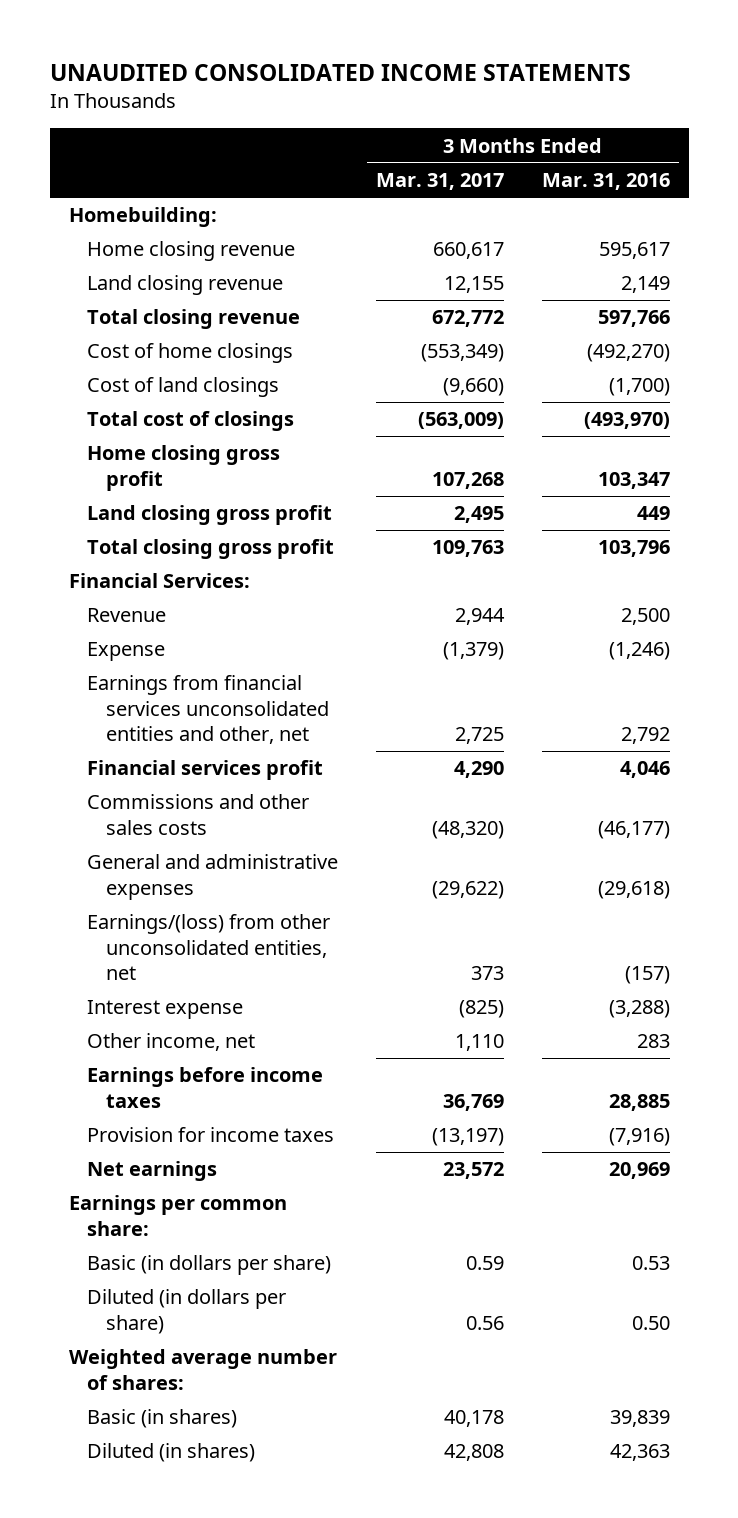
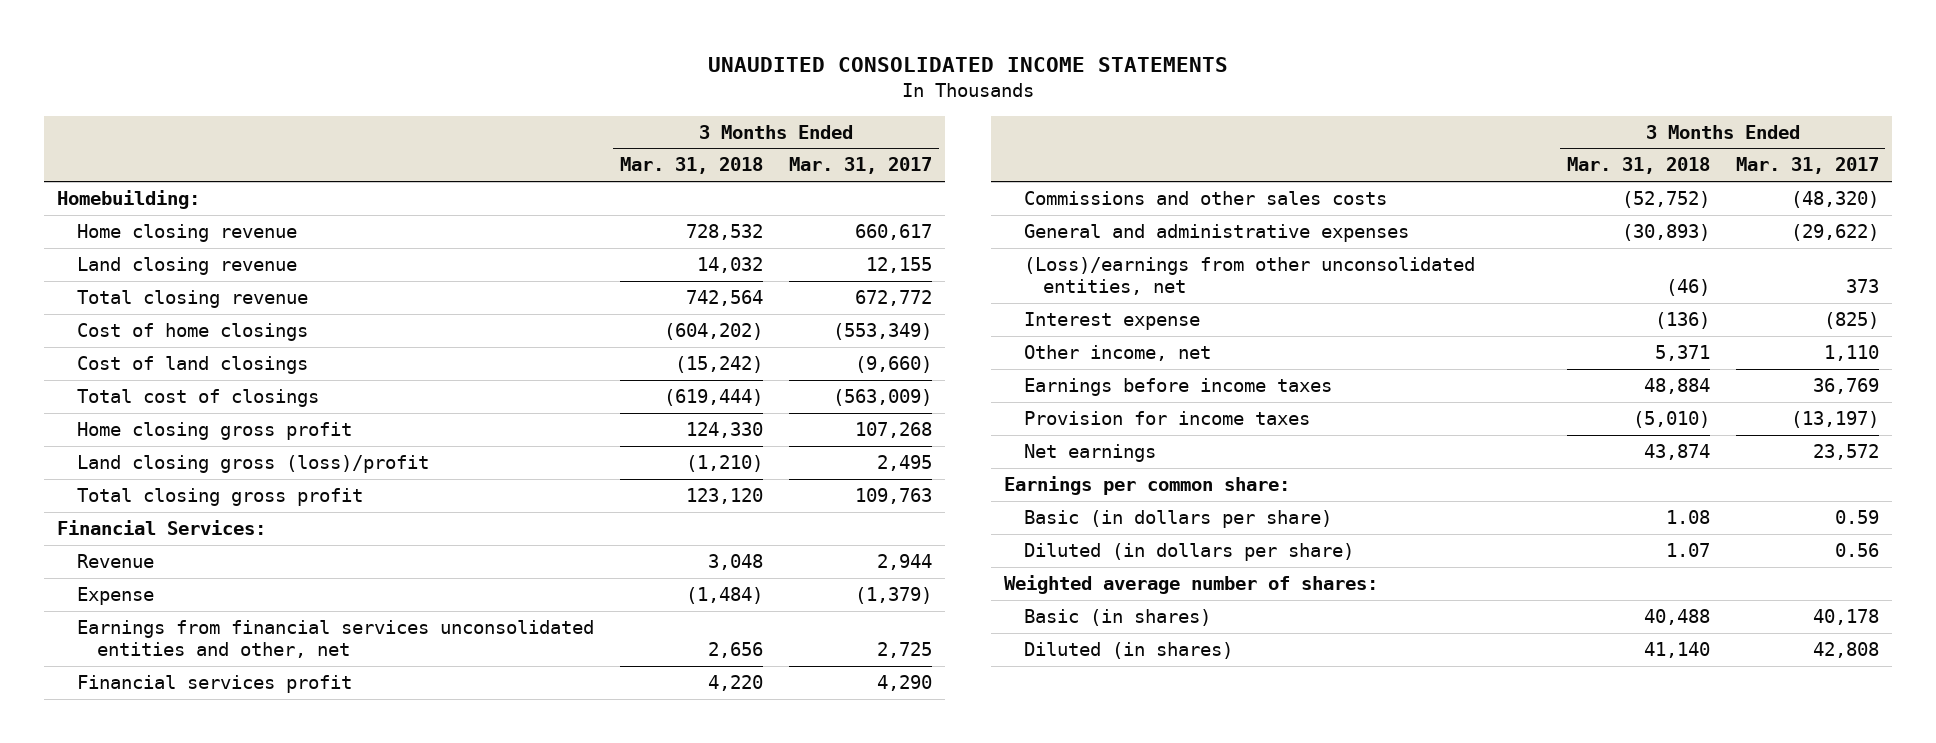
- | 3 Months Ended Mar. 31, 2017 | 3 Months Ended Mar. 31, 2016
+ | 3 Months Ended Mar. 31, 2018 | 3 Months Ended Mar. 31, 2017
- Land closing gross profit | 2,495 | 449
+ Land closing gross (loss)/profit | (1,210) | 2,495
- Earnings/(loss) from other unconsolidated entities, net | 373 | (157)
+ (Loss)/earnings from other unconsolidated entities, net | (46) | 373

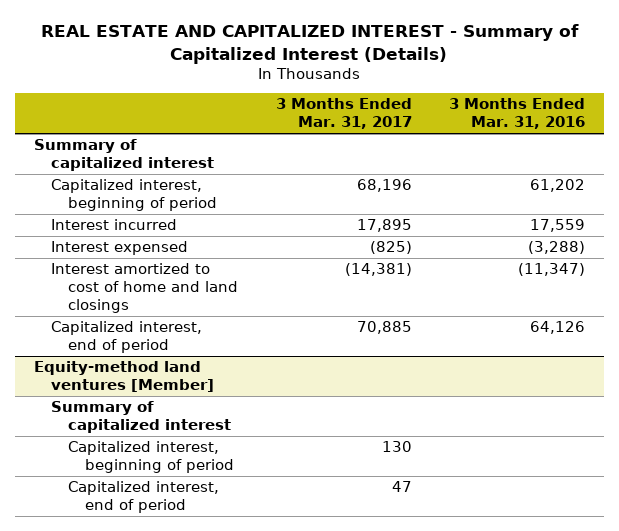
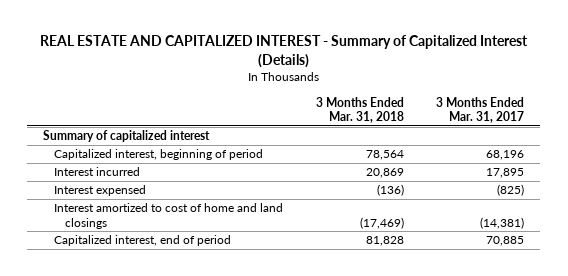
- | 3 Months Ended Mar. 31, 2017 | 3 Months Ended Mar. 31, 2016
+ | 3 Months Ended Mar. 31, 2018 | 3 Months Ended Mar. 31, 2017
- Equity-method land ventures [Member]
- Summary of capitalized interest
- Capitalized interest, beginning of period | 130 |
- Capitalized interest, end of period | 47 |

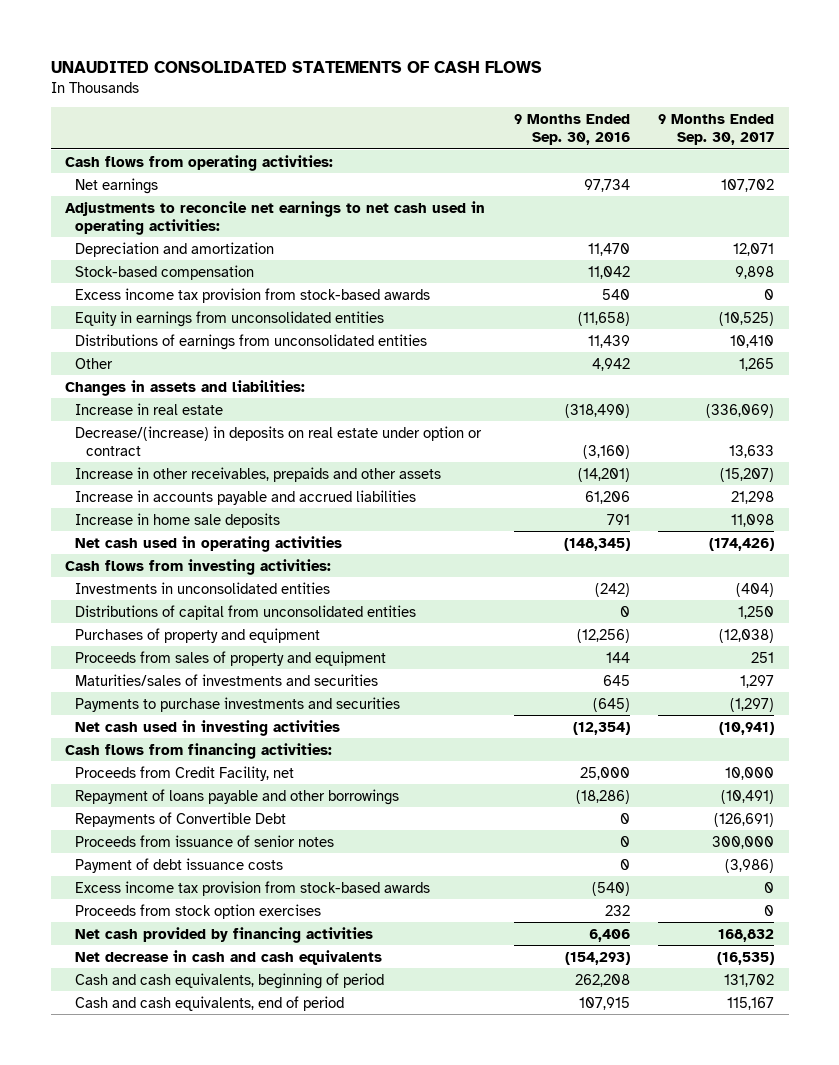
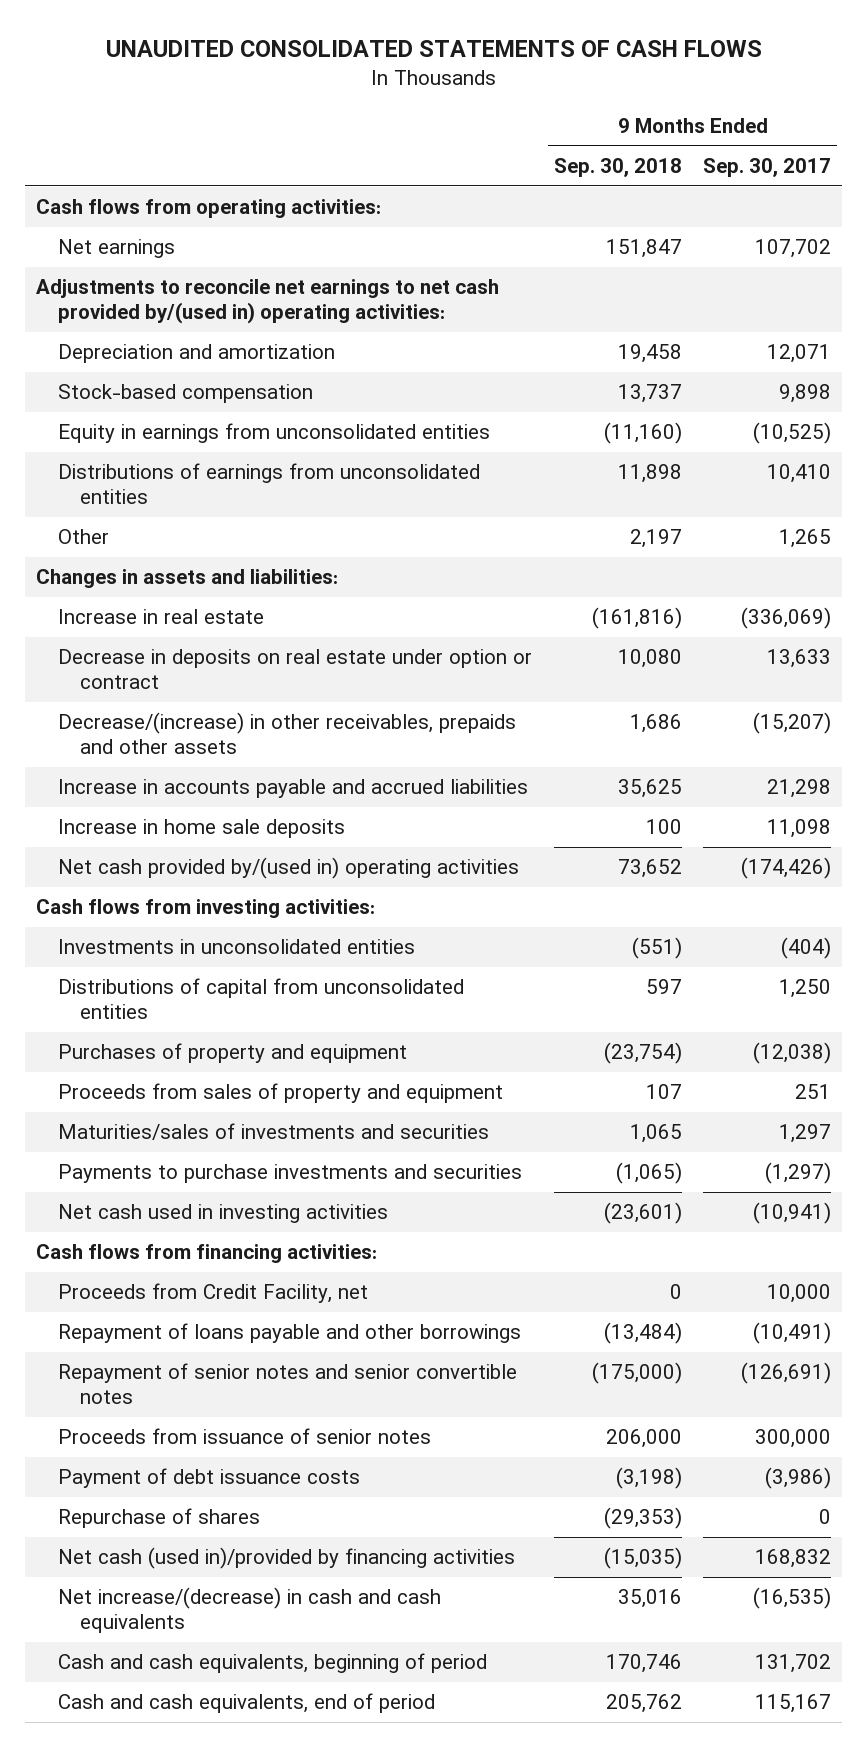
- | 9 Months Ended Sep. 30, 2016 | 9 Months Ended Sep. 30, 2017
+ | 9 Months Ended Sep. 30, 2018 | 9 Months Ended Sep. 30, 2017
- Adjustments to reconcile net earnings to net cash used in operating activities:
+ Adjustments to reconcile net earnings to net cash provided by/(used in) operating activities:
- Excess income tax provision from stock-based awards | 540 | 0
- Decrease/(increase) in deposits on real estate under option or contract | (3,160) | 13,633
- Increase in other receivables, prepaids and other assets | (14,201) | (15,207)
+ Decrease in deposits on real estate under option or contract | 10,080 | 13,633
+ Decrease/(increase) in other receivables, prepaids and other assets | 1,686 | (15,207)
- Net cash used in operating activities | (148,345) | (174,426)
+ Net cash provided by/(used in) operating activities | 73,652 | (174,426)
- Repayments of Convertible Debt | 0 | (126,691)
+ Repayment of senior notes and senior convertible notes | (175,000) | (126,691)
- Excess income tax provision from stock-based awards | (540) | 0
- Proceeds from stock option exercises | 232 | 0
- Net cash provided by financing activities | 6,406 | 168,832
- Net decrease in cash and cash equivalents | (154,293) | (16,535)
+ Repurchase of shares | (29,353) | 0
+ Net cash (used in)/provided by financing activities | (15,035) | 168,832
+ Net increase/(decrease) in cash and cash equivalents | 35,016 | (16,535)

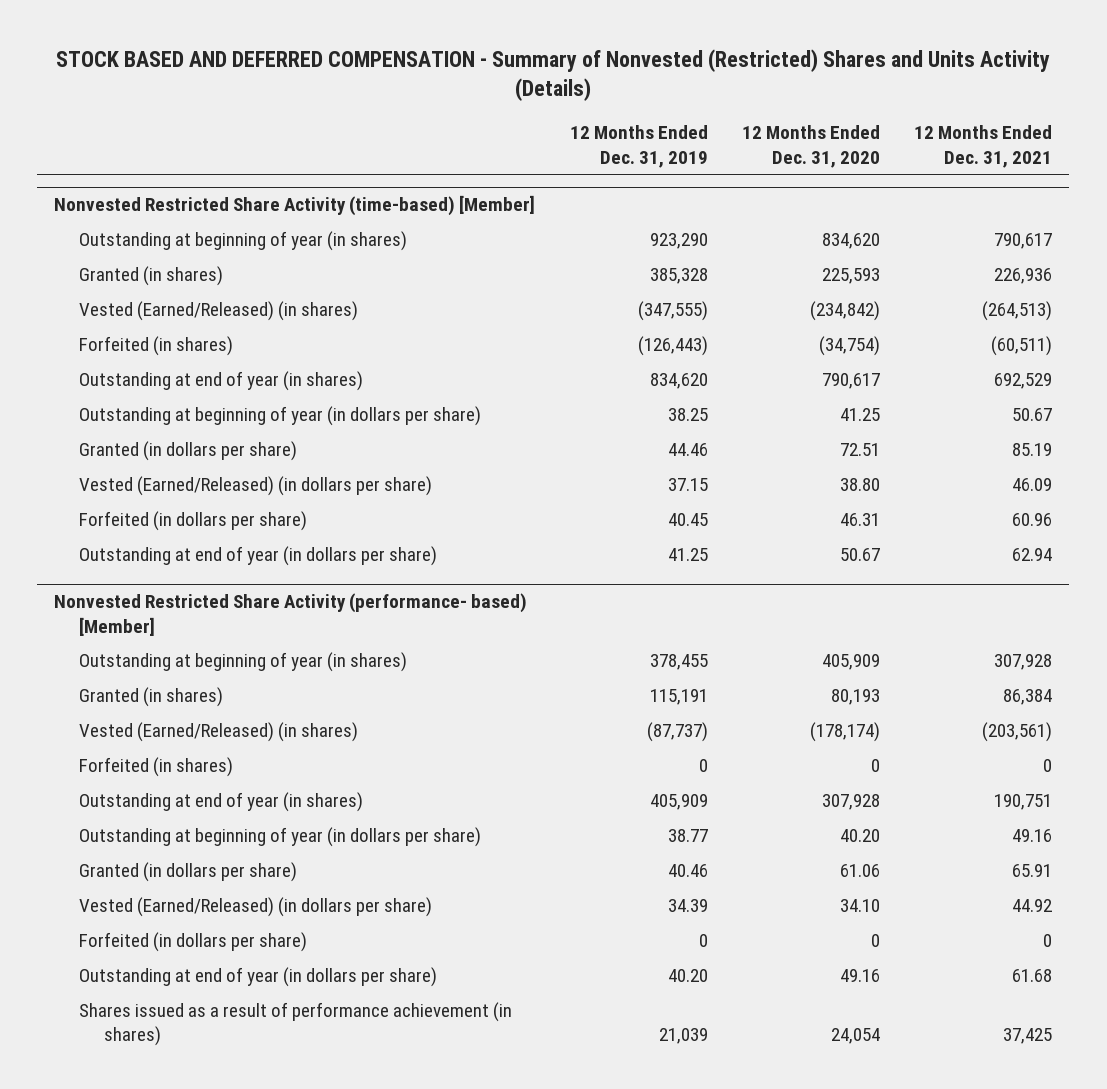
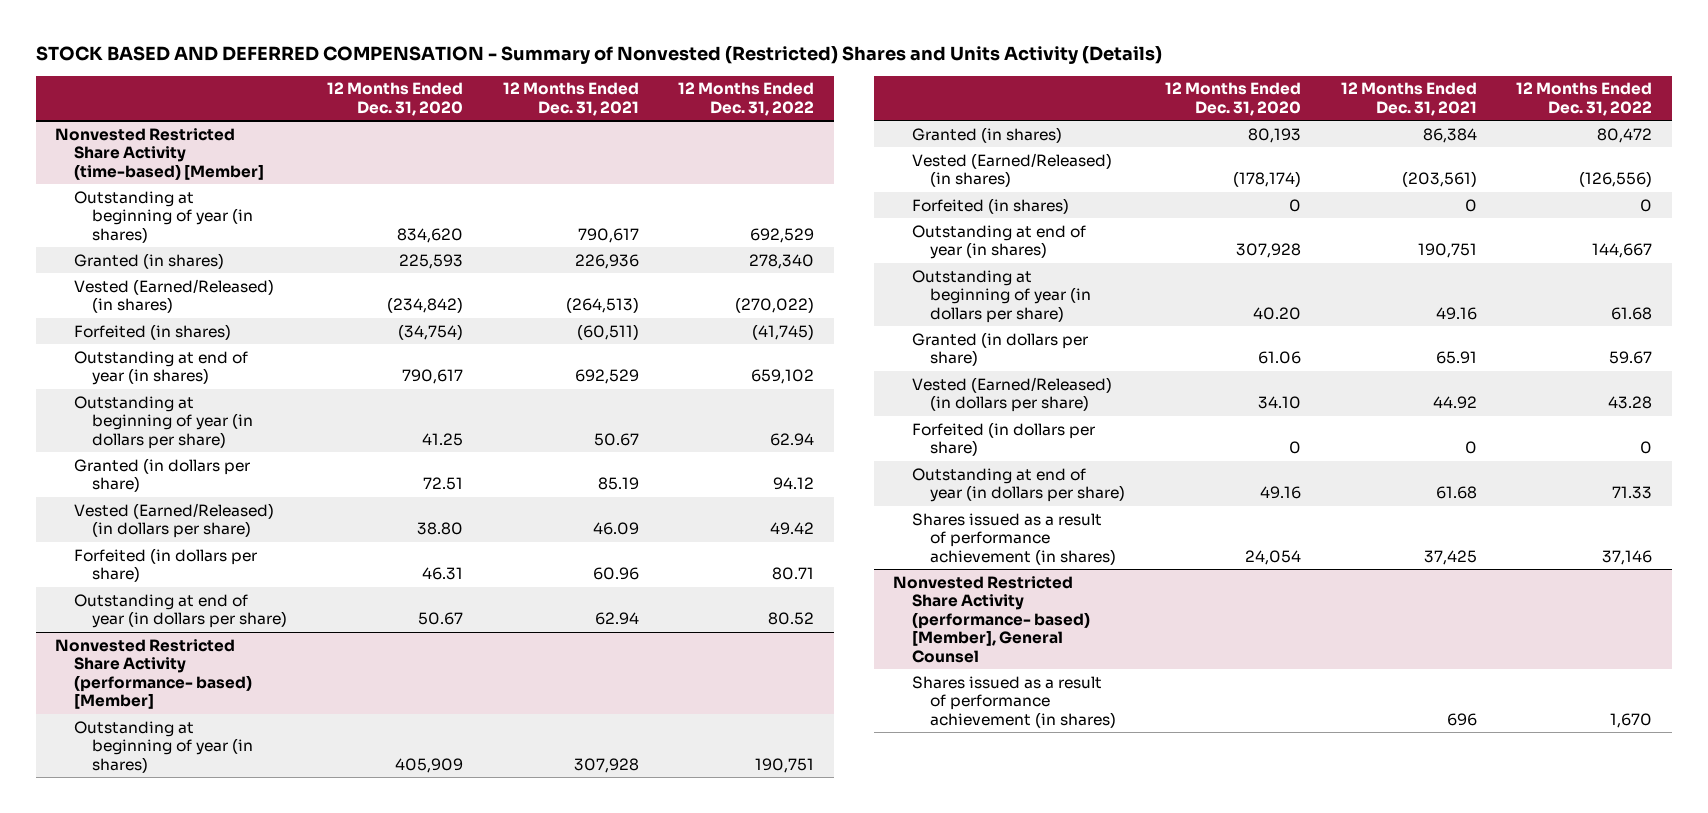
- | 12 Months Ended Dec. 31, 2019 | 12 Months Ended Dec. 31, 2020 | 12 Months Ended Dec. 31, 2021
+ | 12 Months Ended Dec. 31, 2020 | 12 Months Ended Dec. 31, 2021 | 12 Months Ended Dec. 31, 2022
+ Nonvested Restricted Share Activity (performance- based) [Member], General Counsel
+ Shares issued as a result of performance achievement (in shares) | | 696 | 1,670

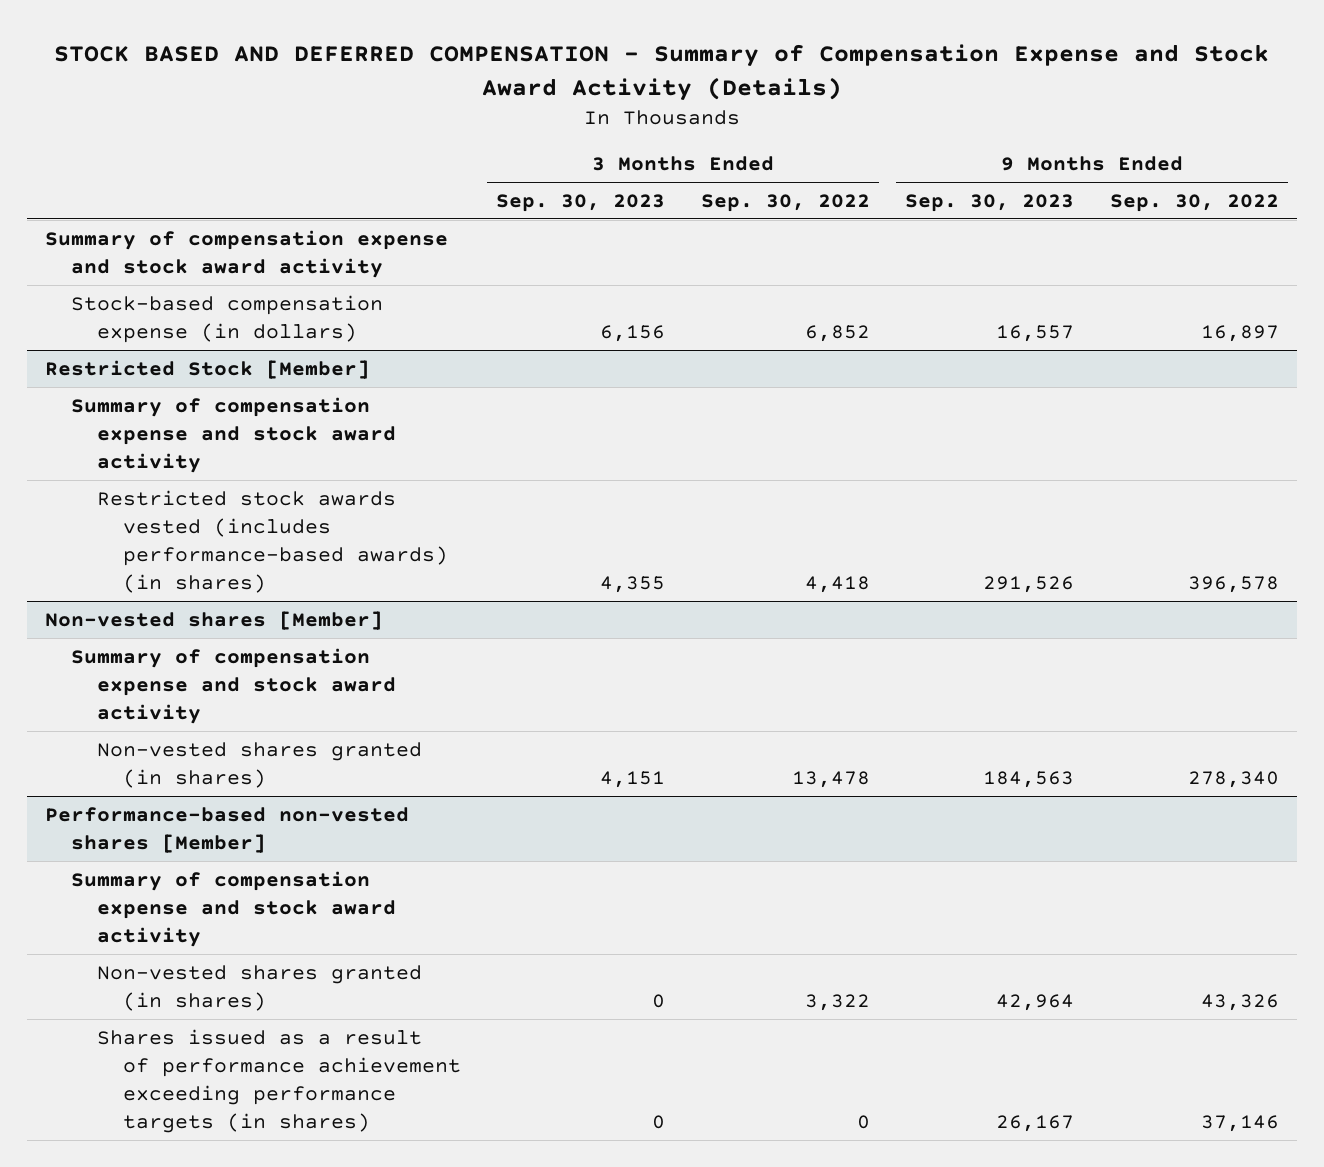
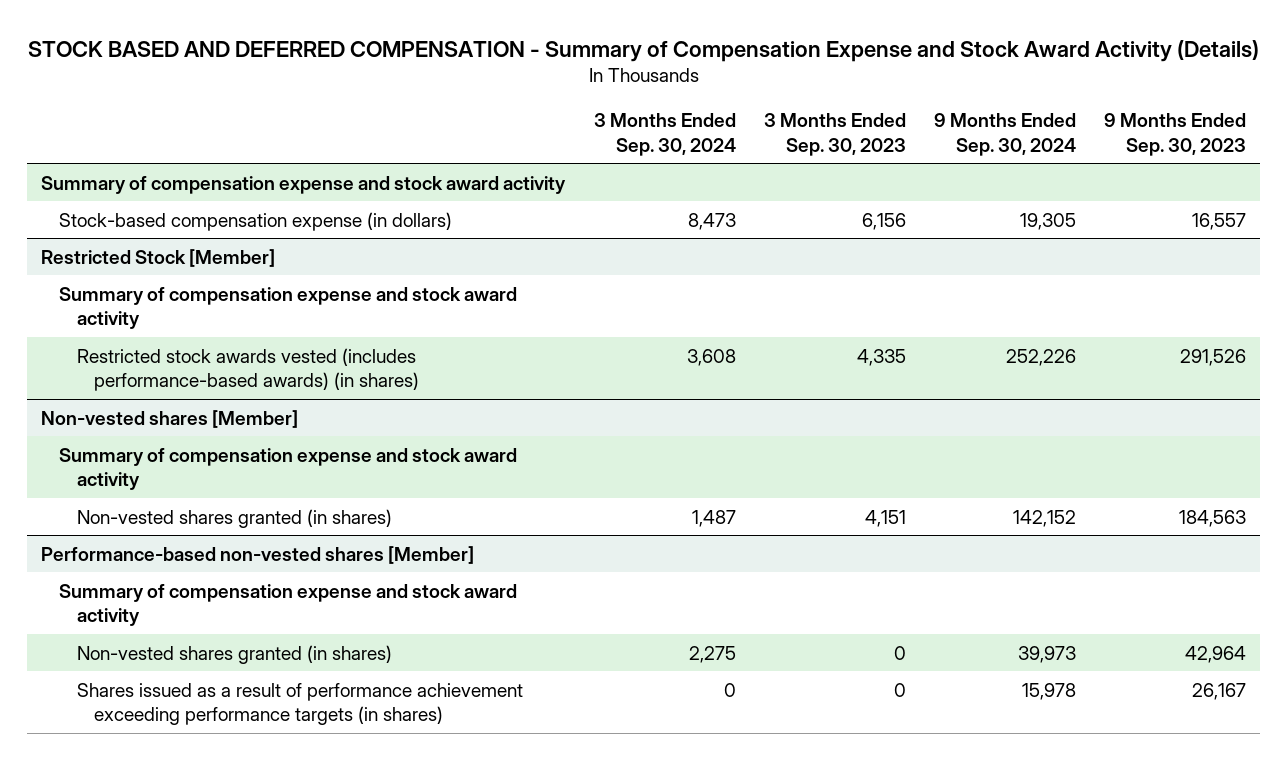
- | 3 Months Ended Sep. 30, 2023 | 3 Months Ended Sep. 30, 2022 | 9 Months Ended Sep. 30, 2023 | 9 Months Ended Sep. 30, 2022
+ | 3 Months Ended Sep. 30, 2024 | 3 Months Ended Sep. 30, 2023 | 9 Months Ended Sep. 30, 2024 | 9 Months Ended Sep. 30, 2023
@ Restricted Stock [Member]
- Restricted stock awards vested (includes performance-based awards) (in shares) | 4,355 | 4,418 | 291,526 | 396,578
+ Restricted stock awards vested (includes performance-based awards) (in shares) | 3,608 | 4,335 | 252,226 | 291,526

